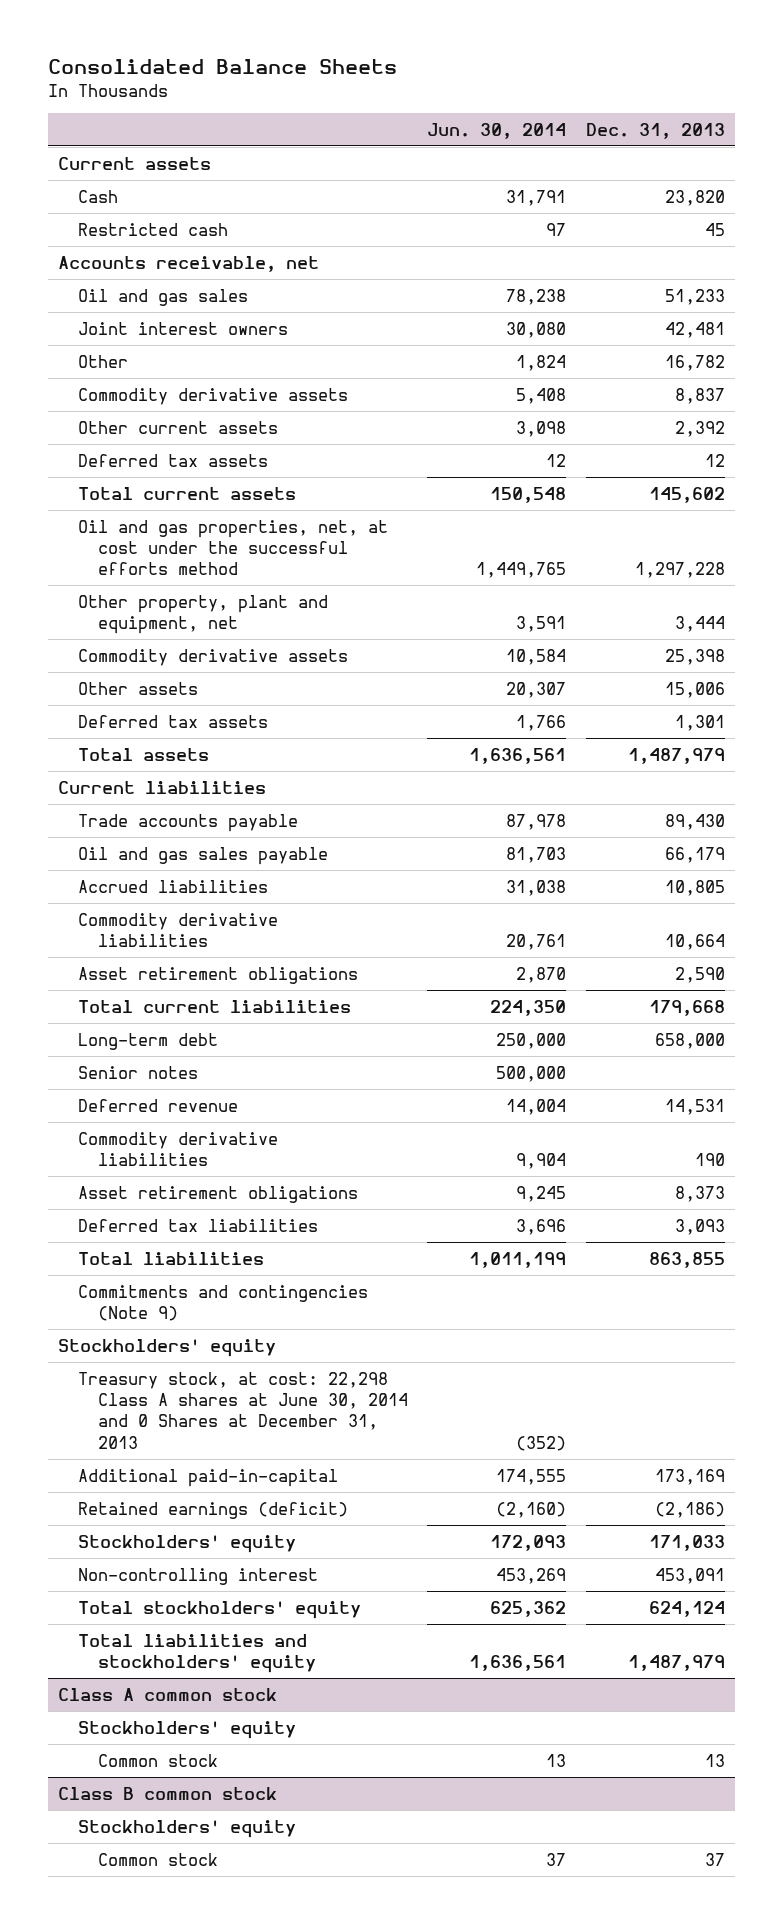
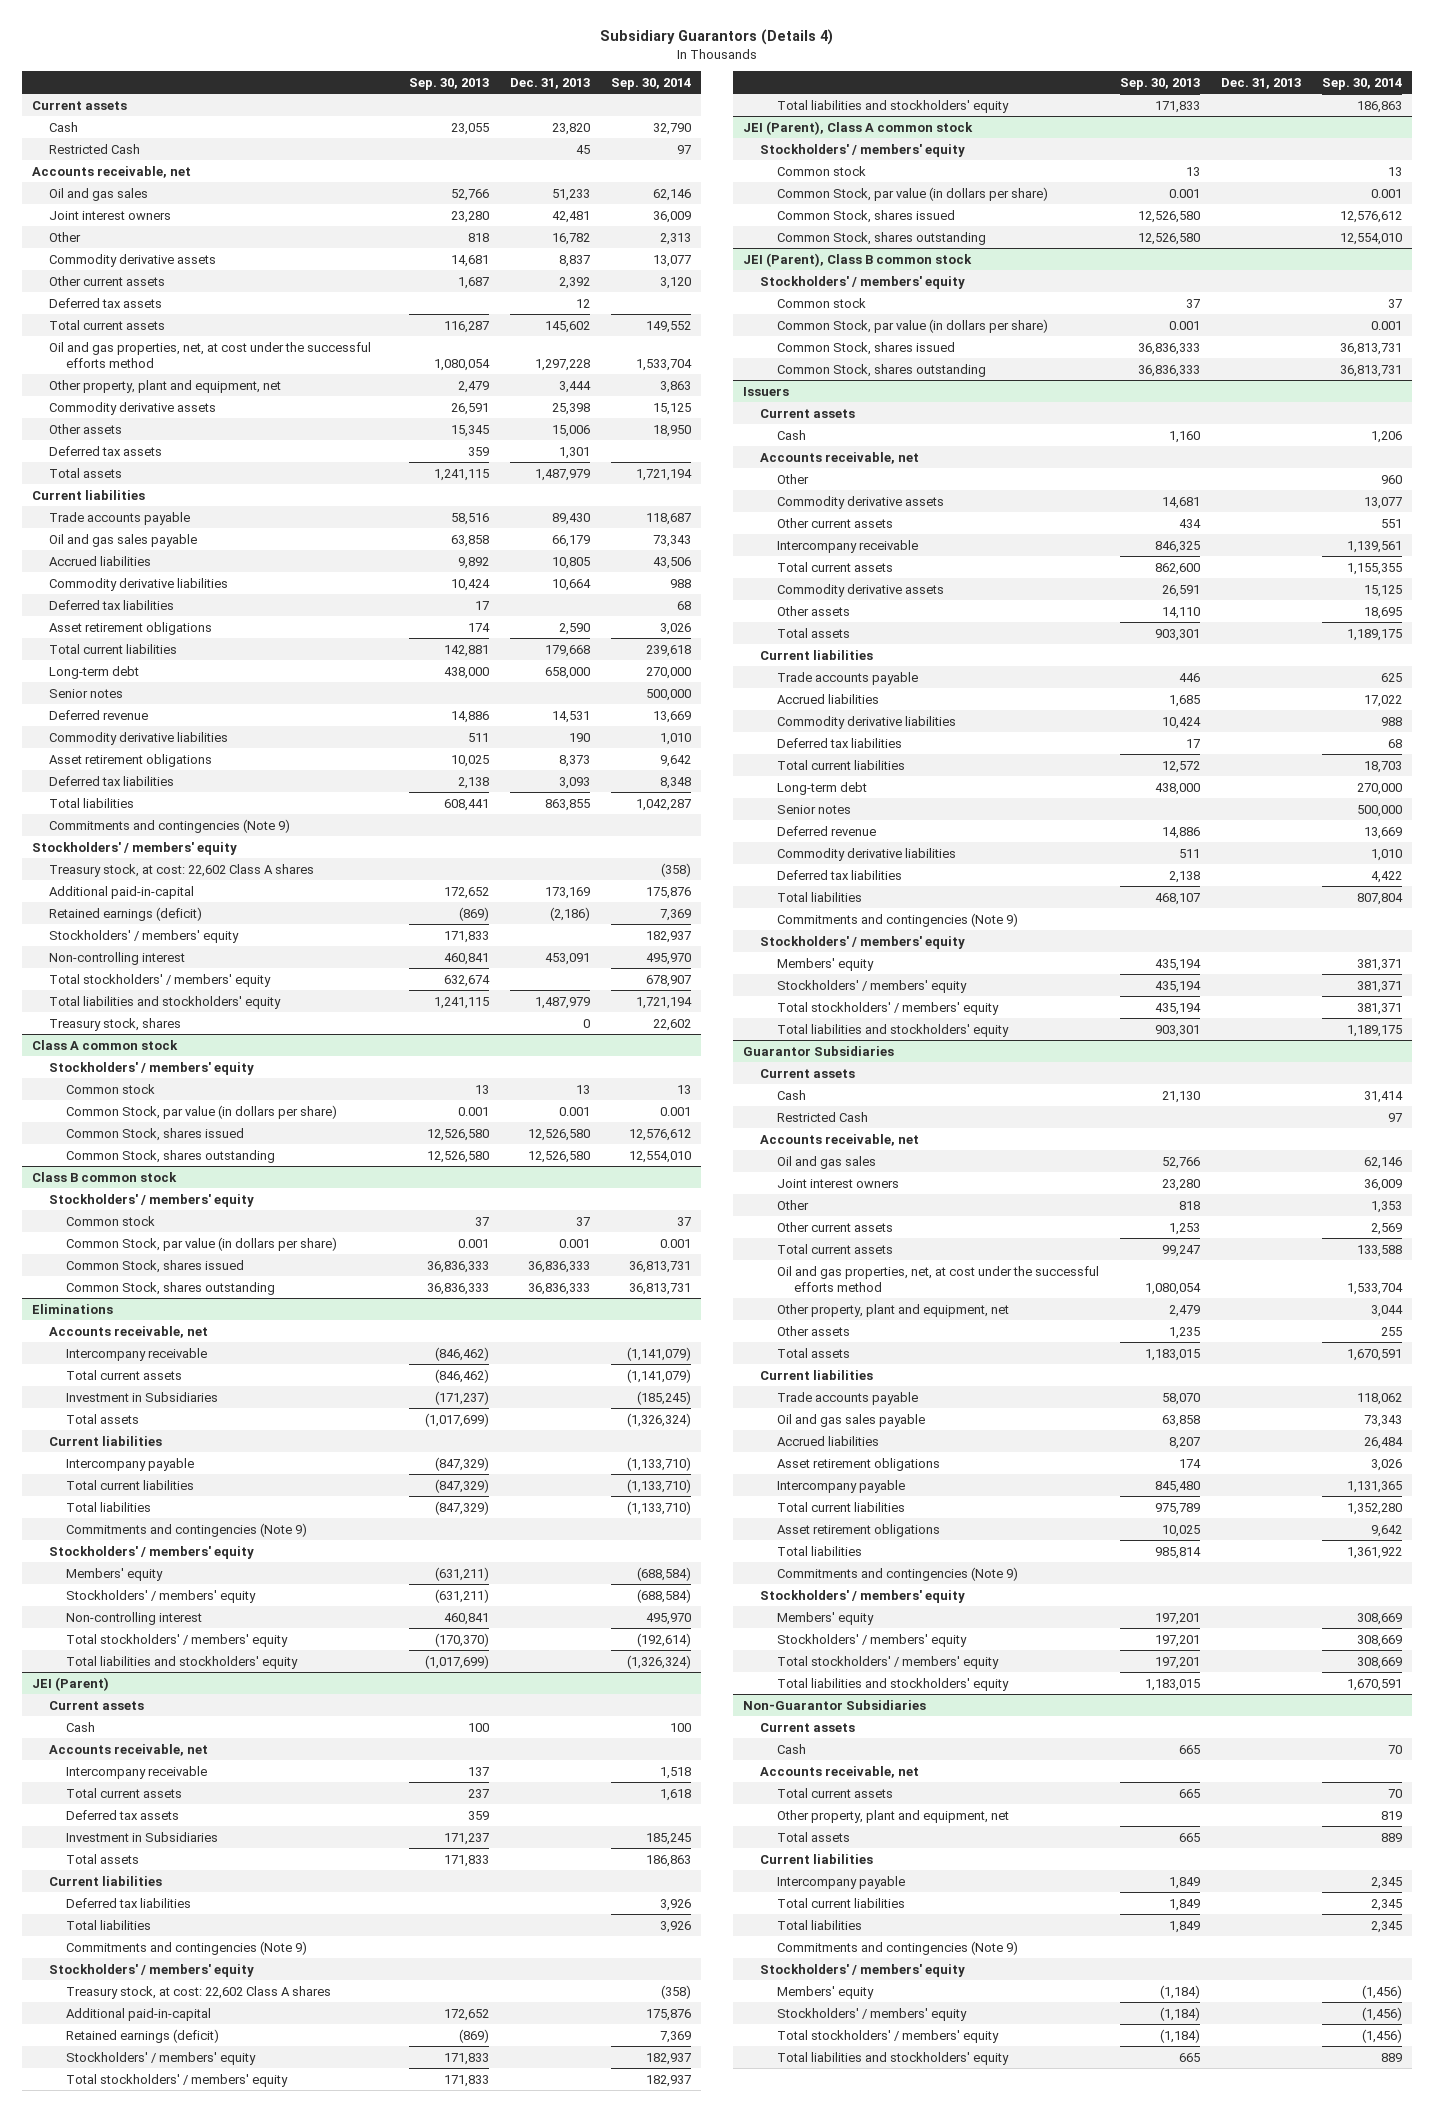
- Consolidated Balance Sheets
+ Subsidiary Guarantors (Details 4)
- | Jun. 30, 2014 | Dec. 31, 2013
+ | Sep. 30, 2013 | Dec. 31, 2013 | Sep. 30, 2014
- Restricted cash | 97 | 45
+ Restricted Cash | | 45 | 97
+ Deferred tax liabilities | 17 | | 68
- Stockholders' equity
- Treasury stock, at cost: 22,298 Class A shares at June 30, 2014 and 0 Shares at December 31, 2013 | (352) |
+ Stockholders' / members' equity
+ Treasury stock, at cost: 22,602 Class A shares | | | (358)
- Stockholders' equity | 172,093 | 171,033
+ Stockholders' / members' equity | 171,833 | | 182,937
- Total stockholders' equity | 625,362 | 624,124
+ Total stockholders' / members' equity | 632,674 | | 678,907
+ Treasury stock, shares | | 0 | 22,602
@ Class A common stock
- Stockholders' equity
+ Stockholders' / members' equity
+ Common Stock, par value (in dollars per share) | 0.001 | 0.001 | 0.001
+ Common Stock, shares issued | 12,526,580 | 12,526,580 | 12,576,612
+ Common Stock, shares outstanding | 12,526,580 | 12,526,580 | 12,554,010
@ Class B common stock
- Stockholders' equity
+ Stockholders' / members' equity
+ Common Stock, par value (in dollars per share) | 0.001 | 0.001 | 0.001
+ Common Stock, shares issued | 36,836,333 | 36,836,333 | 36,813,731
+ Common Stock, shares outstanding | 36,836,333 | 36,836,333 | 36,813,731
+ Eliminations
+ Accounts receivable, net
+ Intercompany receivable | (846,462) | | (1,141,079)
+ Total current assets | (846,462) | | (1,141,079)
+ Investment in Subsidiaries | (171,237) | | (185,245)
+ Total assets | (1,017,699) | | (1,326,324)
+ Current liabilities
+ Intercompany payable | (847,329) | | (1,133,710)
+ Total current liabilities | (847,329) | | (1,133,710)
+ Total liabilities | (847,329) | | (1,133,710)
+ Commitments and contingencies (Note 9)
+ Stockholders' / members' equity
+ Members' equity | (631,211) | | (688,584)
+ Stockholders' / members' equity | (631,211) | | (688,584)
+ Non-controlling interest | 460,841 | | 495,970
+ Total stockholders' / members' equity | (170,370) | | (192,614)
+ Total liabilities and stockholders' equity | (1,017,699) | | (1,326,324)
+ JEI (Parent)
+ Current assets
+ Cash | 100 | | 100
+ Accounts receivable, net
+ Intercompany receivable | 137 | | 1,518
+ Total current assets | 237 | | 1,618
+ Deferred tax assets | 359 | |
+ Investment in Subsidiaries | 171,237 | | 185,245
+ Total assets | 171,833 | | 186,863
+ Current liabilities
+ Deferred tax liabilities | | | 3,926
+ Total liabilities | | | 3,926
+ Commitments and contingencies (Note 9)
+ Stockholders' / members' equity
+ Treasury stock, at cost: 22,602 Class A shares | | | (358)
+ Additional paid-in-capital | 172,652 | | 175,876
+ Retained earnings (deficit) | (869) | | 7,369
+ Stockholders' / members' equity | 171,833 | | 182,937
+ Total stockholders' / members' equity | 171,833 | | 182,937
+ Total liabilities and stockholders' equity | 171,833 | | 186,863
+ JEI (Parent), Class A common stock
+ Stockholders' / members' equity
+ Common stock | 13 | | 13
+ Common Stock, par value (in dollars per share) | 0.001 | | 0.001
+ Common Stock, shares issued | 12,526,580 | | 12,576,612
+ Common Stock, shares outstanding | 12,526,580 | | 12,554,010
+ JEI (Parent), Class B common stock
+ Stockholders' / members' equity
+ Common stock | 37 | | 37
+ Common Stock, par value (in dollars per share) | 0.001 | | 0.001
+ Common Stock, shares issued | 36,836,333 | | 36,813,731
+ Common Stock, shares outstanding | 36,836,333 | | 36,813,731
+ Issuers
+ Current assets
+ Cash | 1,160 | | 1,206
+ Accounts receivable, net
+ Other | | | 960
+ Commodity derivative assets | 14,681 | | 13,077
+ Other current assets | 434 | | 551
+ Intercompany receivable | 846,325 | | 1,139,561
+ Total current assets | 862,600 | | 1,155,355
+ Commodity derivative assets | 26,591 | | 15,125
+ Other assets | 14,110 | | 18,695
+ Total assets | 903,301 | | 1,189,175
+ Current liabilities
+ Trade accounts payable | 446 | | 625
+ Accrued liabilities | 1,685 | | 17,022
+ Commodity derivative liabilities | 10,424 | | 988
+ Deferred tax liabilities | 17 | | 68
+ Total current liabilities | 12,572 | | 18,703
+ Long-term debt | 438,000 | | 270,000
+ Senior notes | | | 500,000
+ Deferred revenue | 14,886 | | 13,669
+ Commodity derivative liabilities | 511 | | 1,010
+ Deferred tax liabilities | 2,138 | | 4,422
+ Total liabilities | 468,107 | | 807,804
+ Commitments and contingencies (Note 9)
+ Stockholders' / members' equity
+ Members' equity | 435,194 | | 381,371
+ Stockholders' / members' equity | 435,194 | | 381,371
+ Total stockholders' / members' equity | 435,194 | | 381,371
+ Total liabilities and stockholders' equity | 903,301 | | 1,189,175
+ Guarantor Subsidiaries
+ Current assets
+ Cash | 21,130 | | 31,414
+ Restricted Cash | | | 97
+ Accounts receivable, net
+ Oil and gas sales | 52,766 | | 62,146
+ Joint interest owners | 23,280 | | 36,009
+ Other | 818 | | 1,353
+ Other current assets | 1,253 | | 2,569
+ Total current assets | 99,247 | | 133,588
+ Oil and gas properties, net, at cost under the successful efforts method | 1,080,054 | | 1,533,704
+ Other property, plant and equipment, net | 2,479 | | 3,044
+ Other assets | 1,235 | | 255
+ Total assets | 1,183,015 | | 1,670,591
+ Current liabilities
+ Trade accounts payable | 58,070 | | 118,062
+ Oil and gas sales payable | 63,858 | | 73,343
+ Accrued liabilities | 8,207 | | 26,484
+ Asset retirement obligations | 174 | | 3,026
+ Intercompany payable | 845,480 | | 1,131,365
+ Total current liabilities | 975,789 | | 1,352,280
+ Asset retirement obligations | 10,025 | | 9,642
+ Total liabilities | 985,814 | | 1,361,922
+ Commitments and contingencies (Note 9)
+ Stockholders' / members' equity
+ Members' equity | 197,201 | | 308,669
+ Stockholders' / members' equity | 197,201 | | 308,669
+ Total stockholders' / members' equity | 197,201 | | 308,669
+ Total liabilities and stockholders' equity | 1,183,015 | | 1,670,591
+ Non-Guarantor Subsidiaries
+ Current assets
+ Cash | 665 | | 70
+ Accounts receivable, net
+ Total current assets | 665 | | 70
+ Other property, plant and equipment, net | | | 819
+ Total assets | 665 | | 889
+ Current liabilities
+ Intercompany payable | 1,849 | | 2,345
+ Total current liabilities | 1,849 | | 2,345
+ Total liabilities | 1,849 | | 2,345
+ Commitments and contingencies (Note 9)
+ Stockholders' / members' equity
+ Members' equity | (1,184) | | (1,456)
+ Stockholders' / members' equity | (1,184) | | (1,456)
+ Total stockholders' / members' equity | (1,184) | | (1,456)
+ Total liabilities and stockholders' equity | 665 | | 889

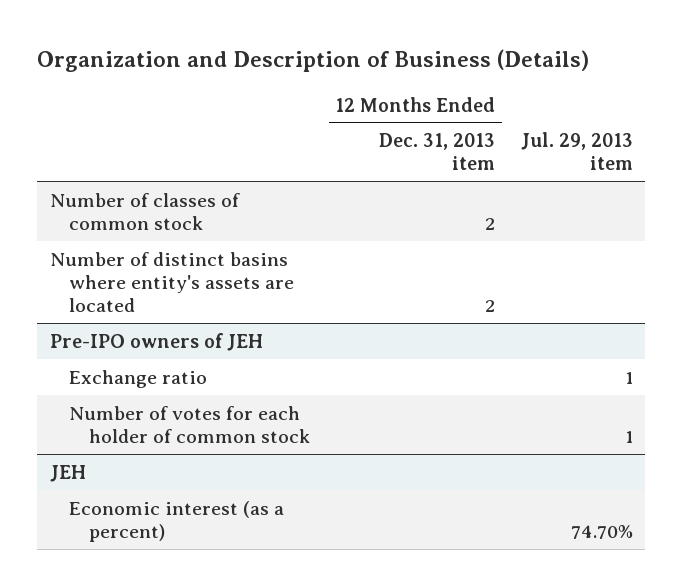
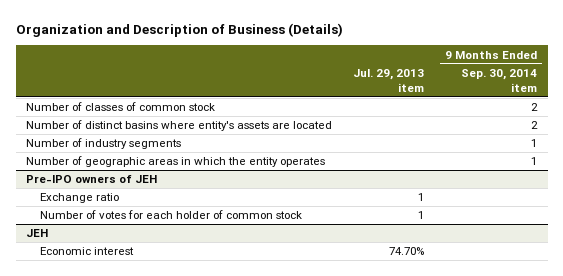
- | 12 Months Ended Dec. 31, 2013 item | Jul. 29, 2013 item
+ | Jul. 29, 2013 item | 9 Months Ended Sep. 30, 2014 item
+ Number of industry segments | | 1
+ Number of geographic areas in which the entity operates | | 1
@ JEH
- Economic interest (as a percent) | | 74.70%
+ Economic interest | 74.70% |

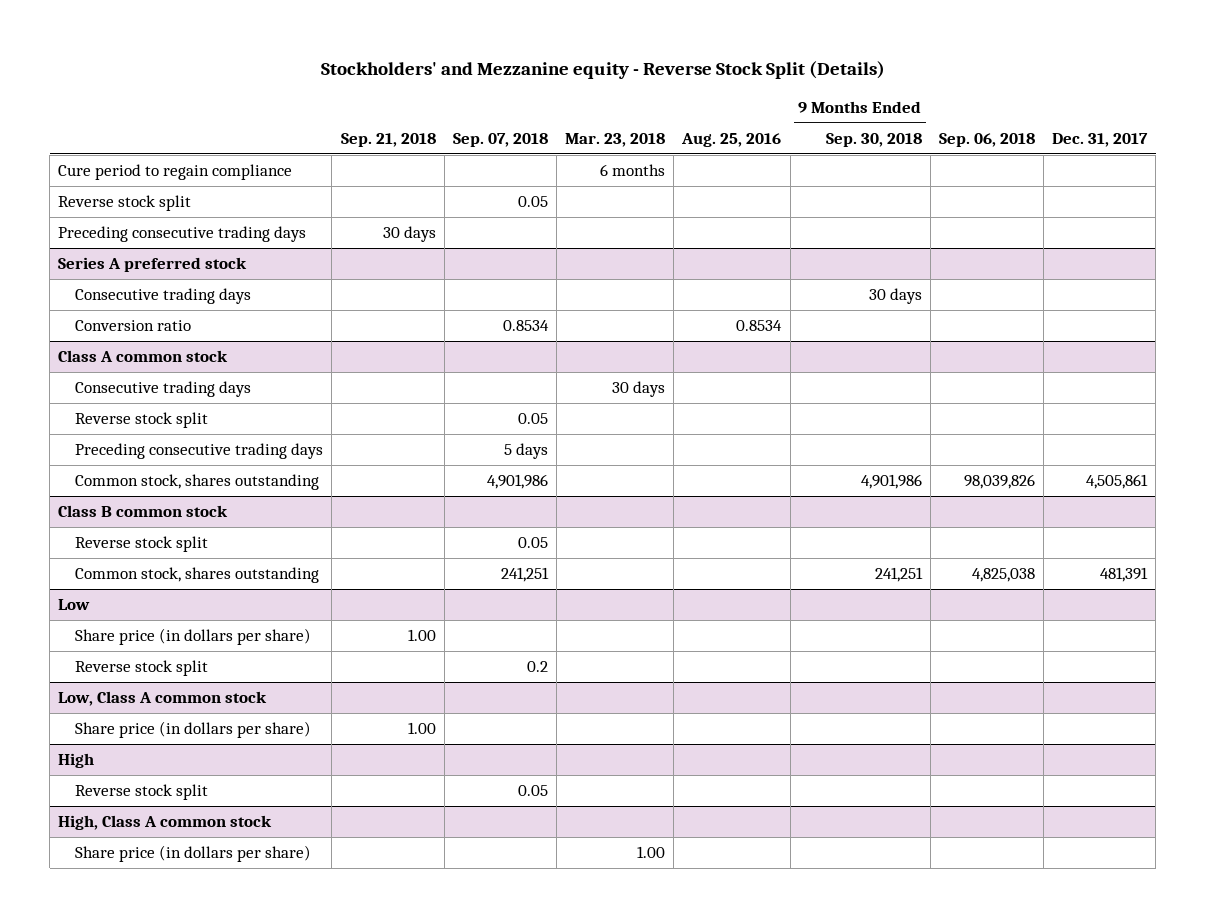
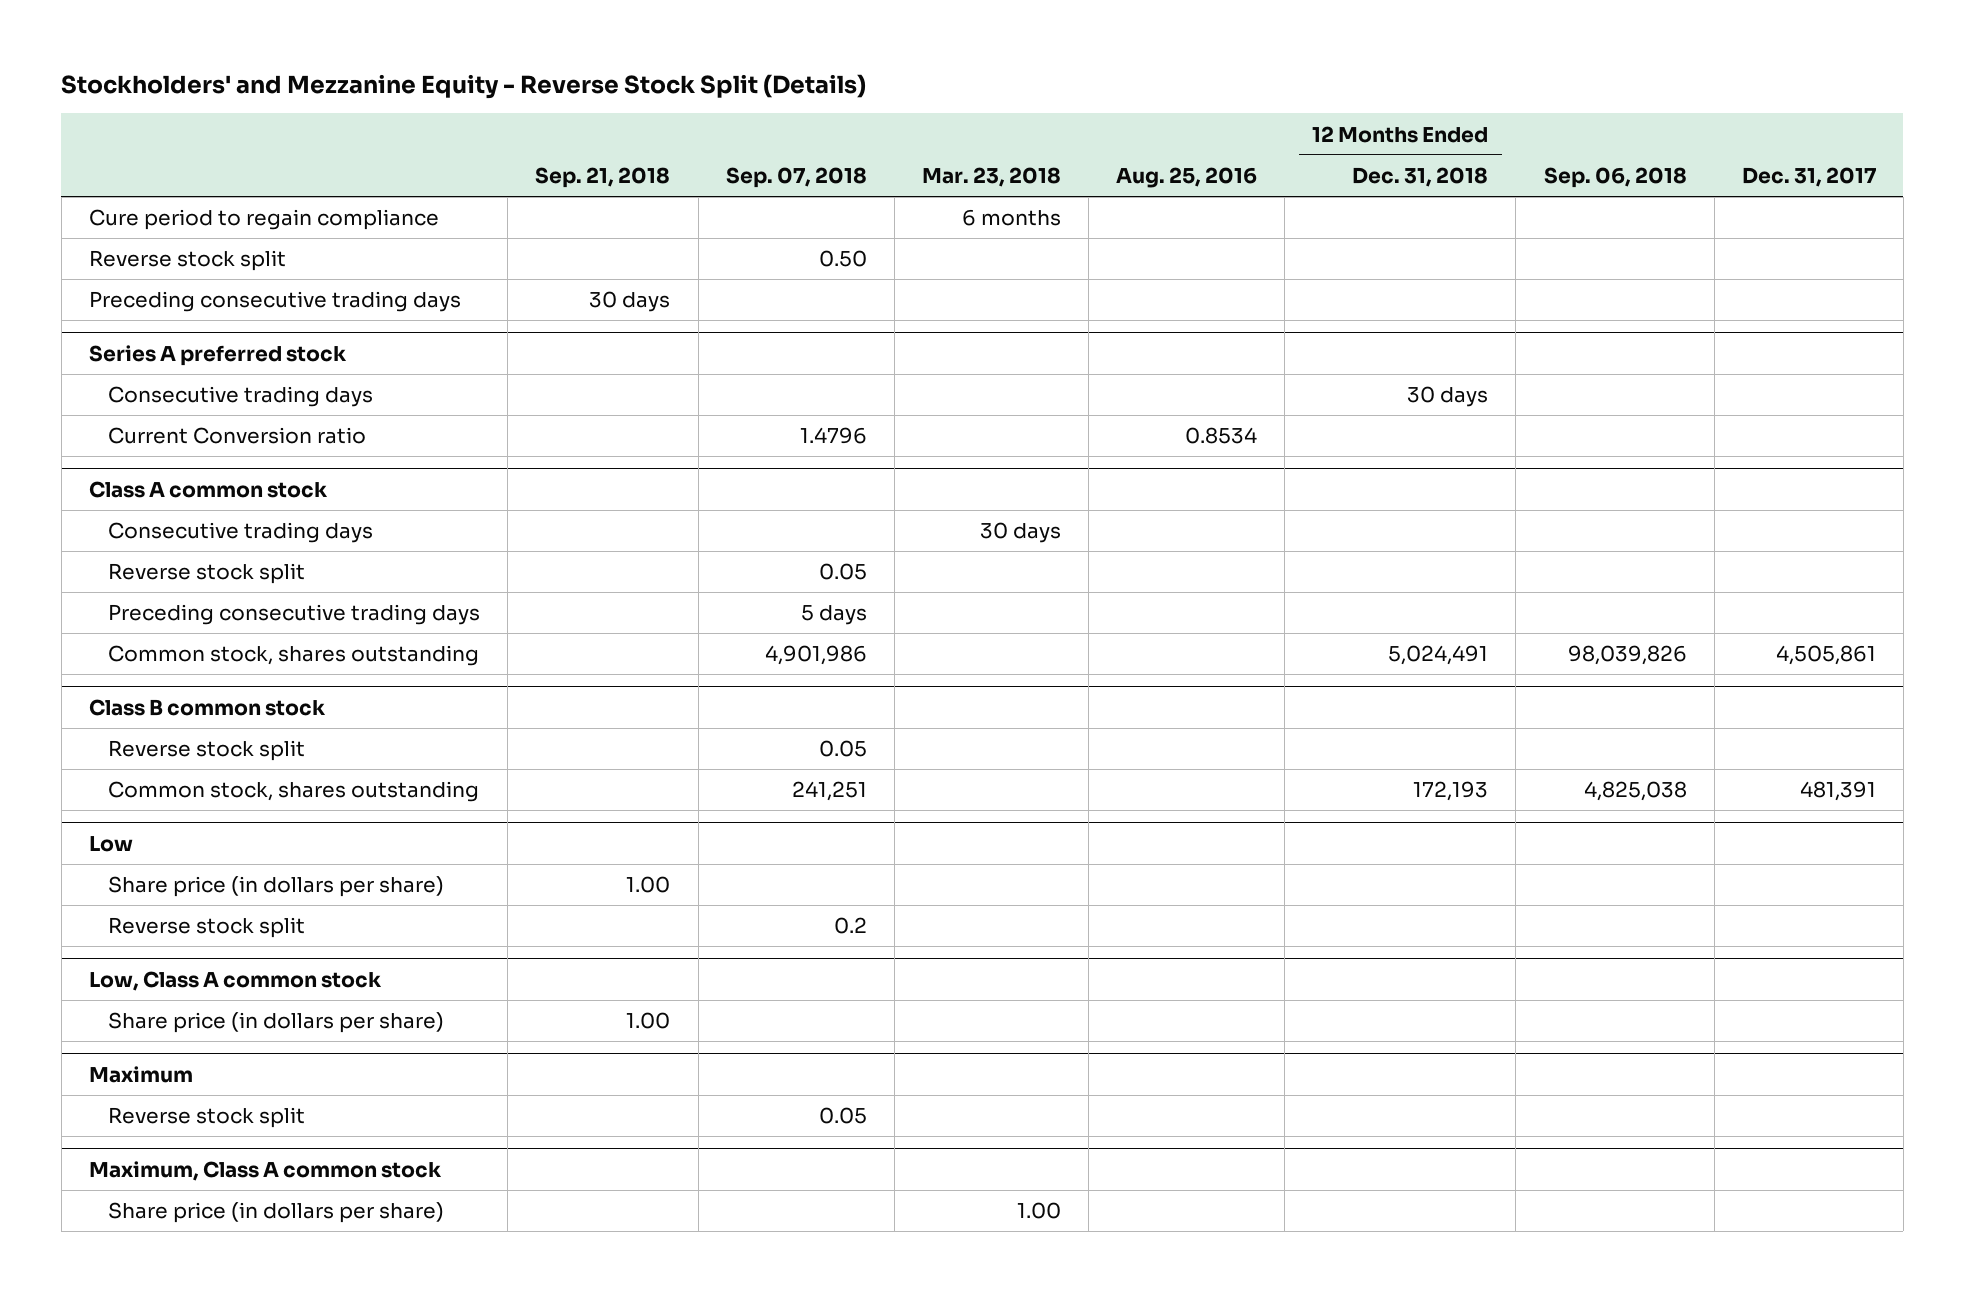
- Stockholders' and Mezzanine equity - Reverse Stock Split (Details)
+ Stockholders' and Mezzanine Equity - Reverse Stock Split (Details)
- | Sep. 21, 2018 | Sep. 07, 2018 | Mar. 23, 2018 | Aug. 25, 2016 | 9 Months Ended Sep. 30, 2018 | Sep. 06, 2018 | Dec. 31, 2017
+ | Sep. 21, 2018 | Sep. 07, 2018 | Mar. 23, 2018 | Aug. 25, 2016 | 12 Months Ended Dec. 31, 2018 | Sep. 06, 2018 | Dec. 31, 2017
- Reverse stock split | | 0.05 | | | | |
+ Reverse stock split | | 0.50 | | | | |
@ Series A preferred stock
- Conversion ratio | | 0.8534 | | 0.8534 | | |
+ Current Conversion ratio | | 1.4796 | | 0.8534 | | |
- High
+ Maximum
- High, Class A common stock
+ Maximum, Class A common stock

